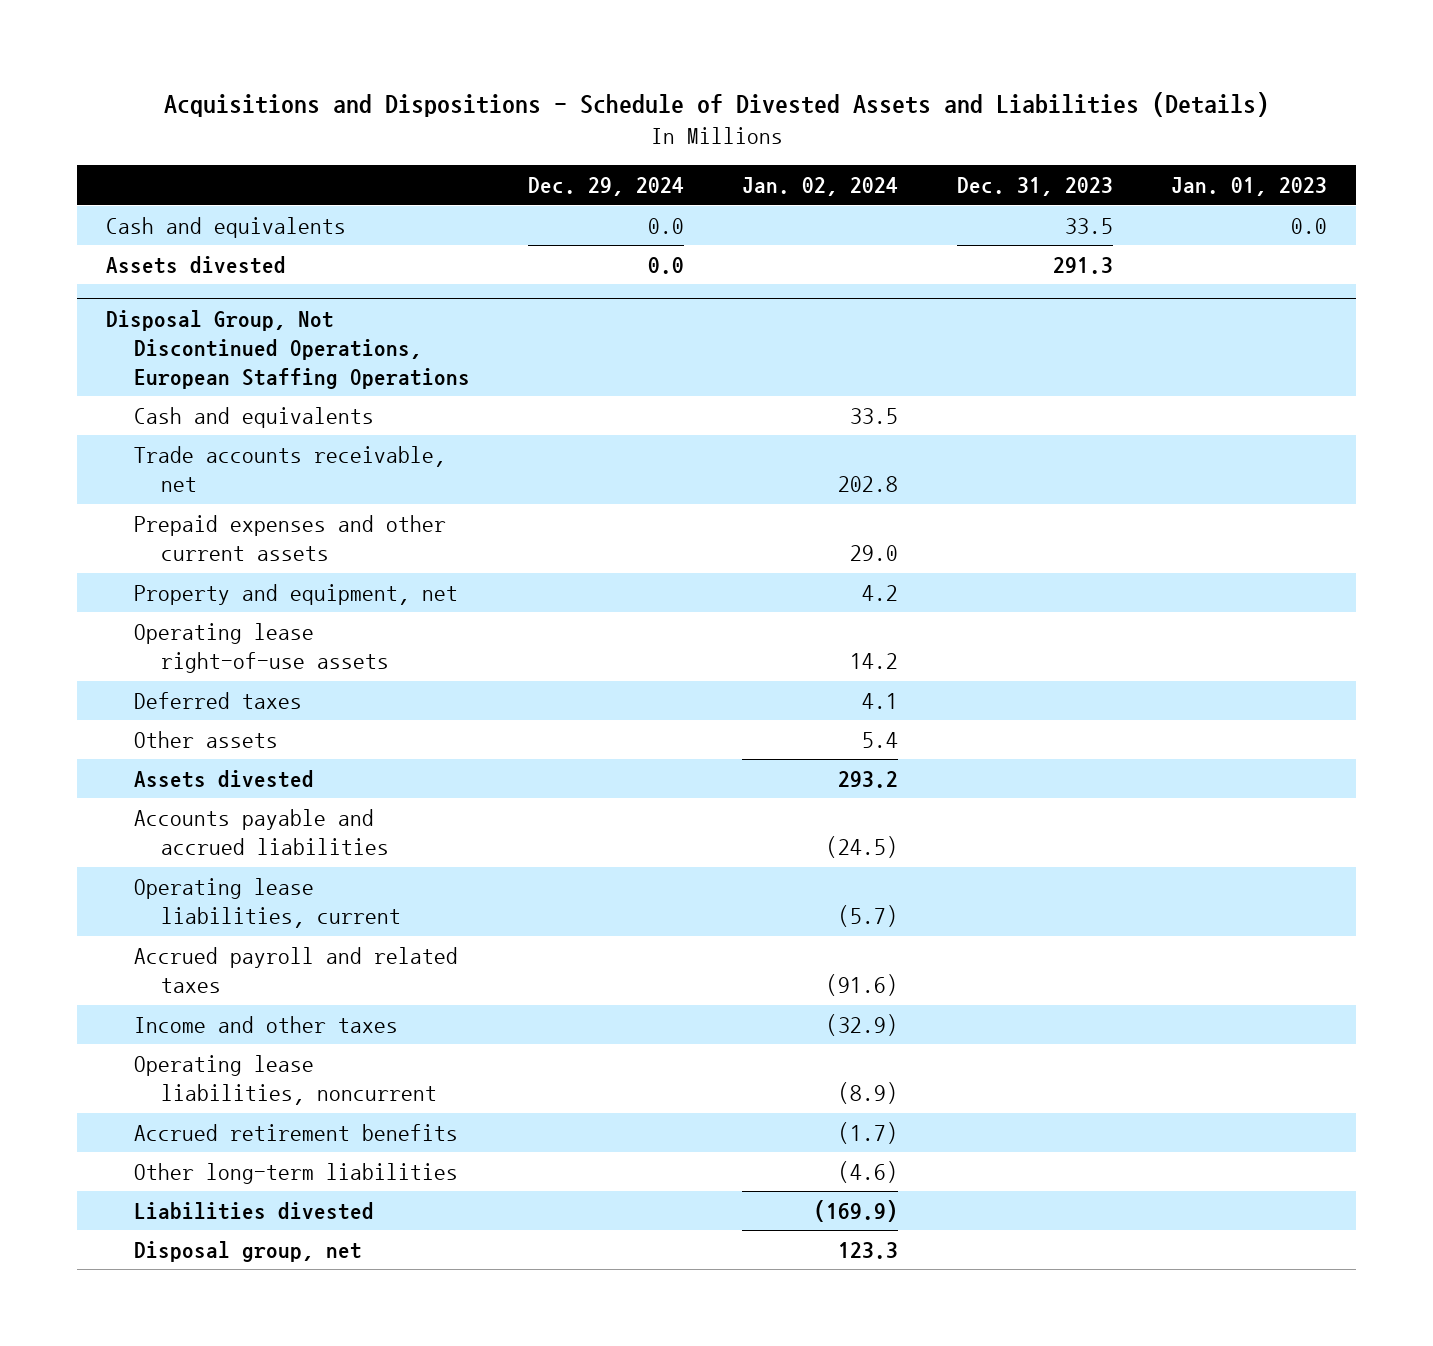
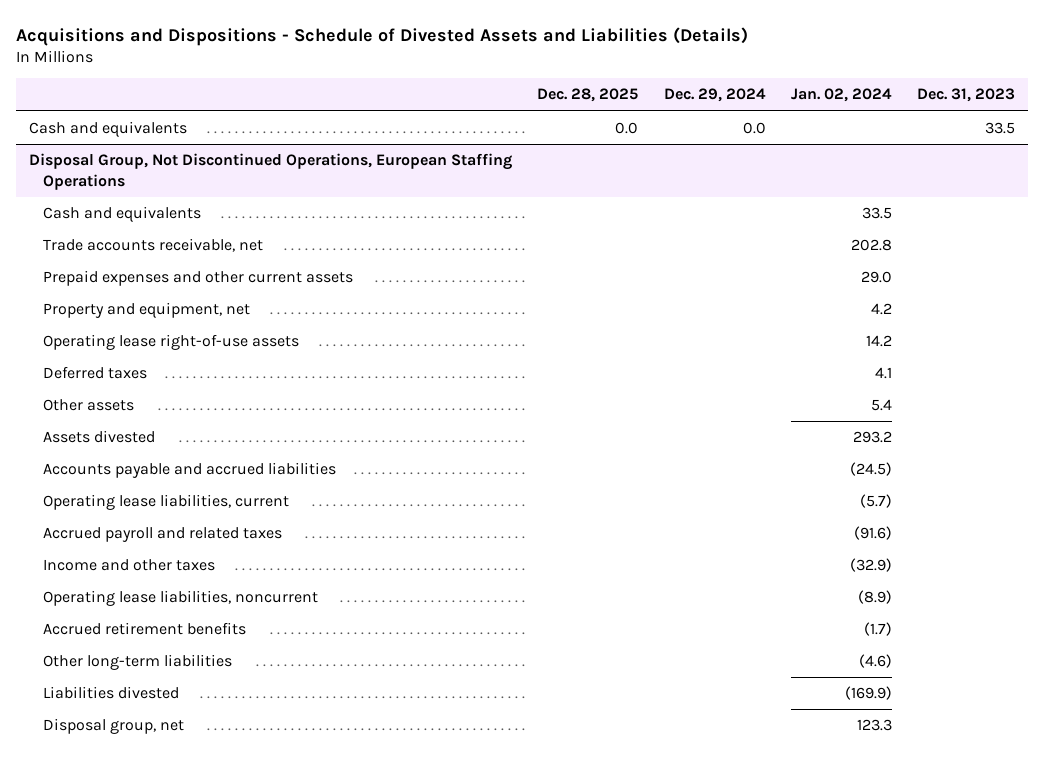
- | Dec. 29, 2024 | Jan. 02, 2024 | Dec. 31, 2023 | Jan. 01, 2023
+ | Dec. 28, 2025 | Dec. 29, 2024 | Jan. 02, 2024 | Dec. 31, 2023
- Assets divested | 0.0 | | 291.3 |

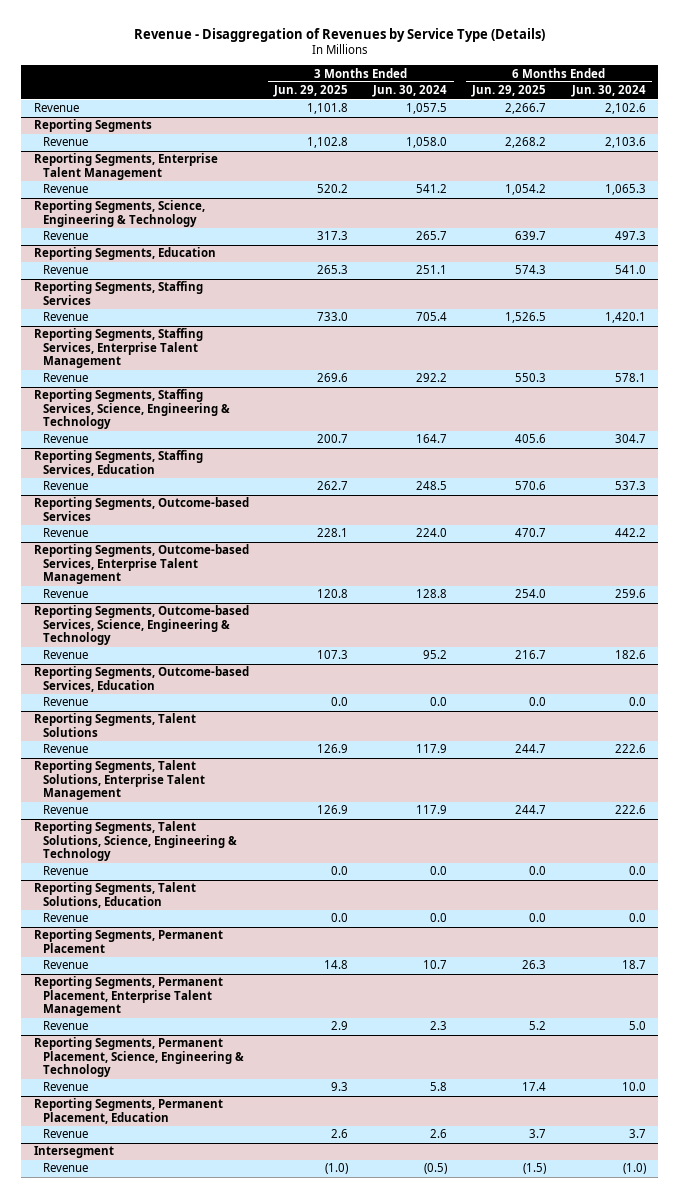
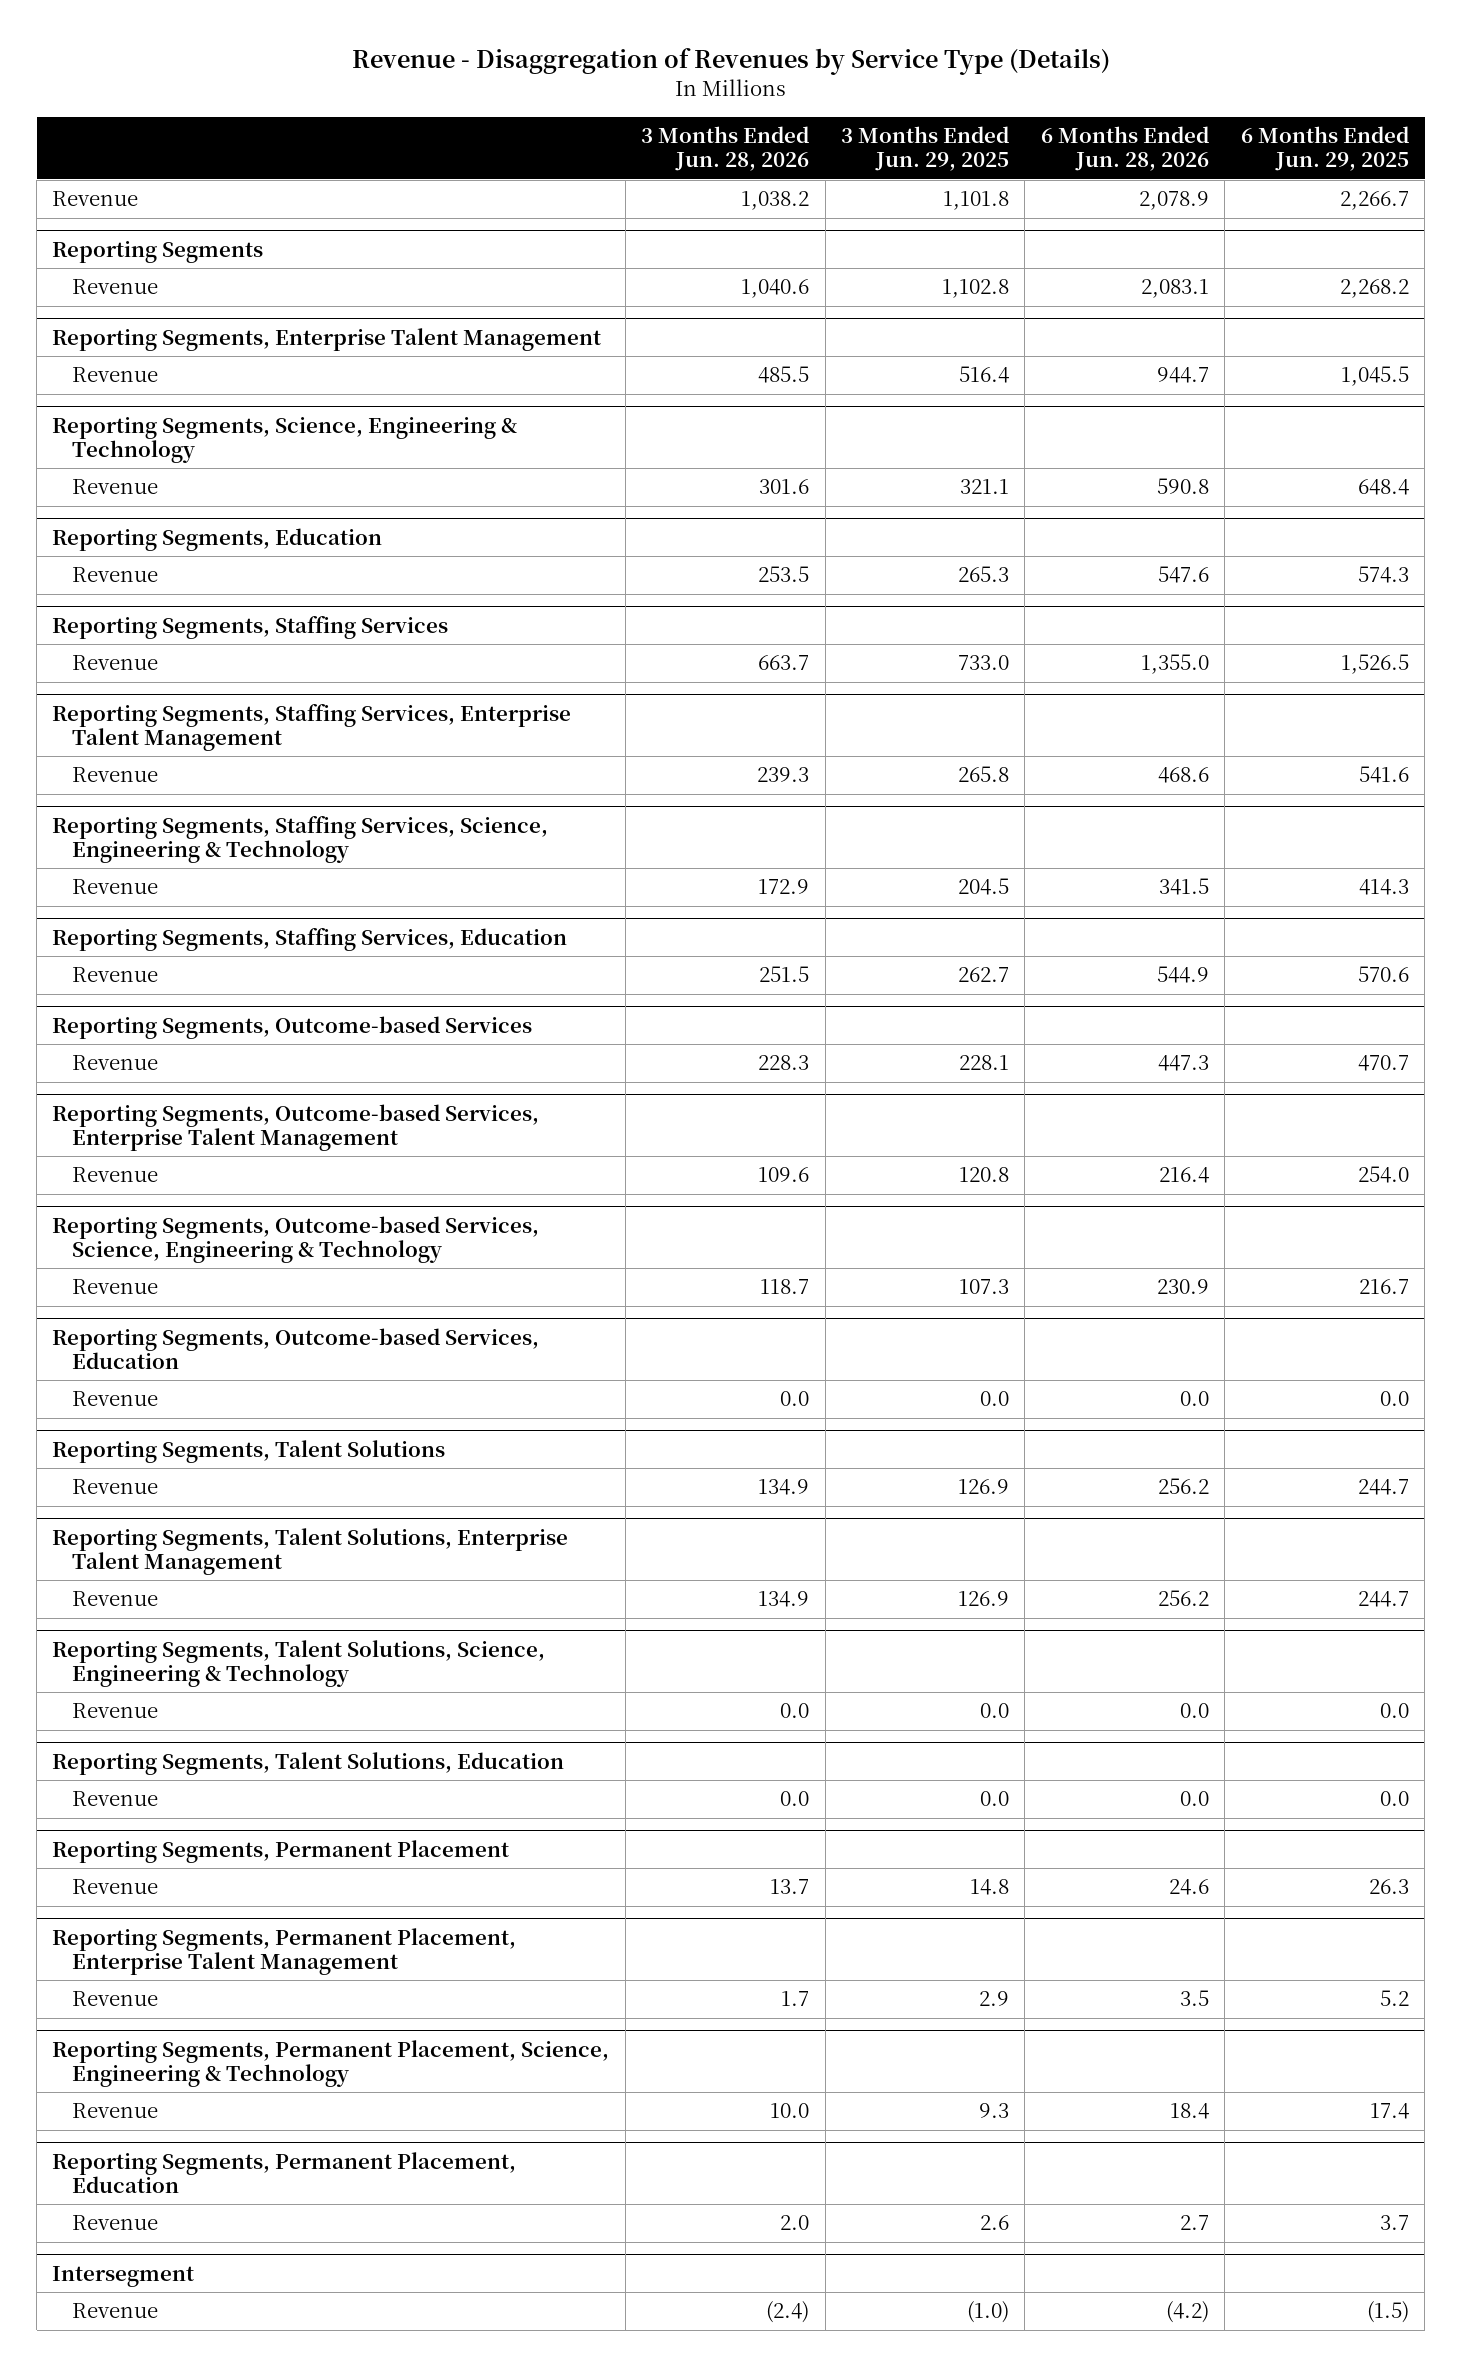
- | 3 Months Ended Jun. 29, 2025 | 3 Months Ended Jun. 30, 2024 | 6 Months Ended Jun. 29, 2025 | 6 Months Ended Jun. 30, 2024
+ | 3 Months Ended Jun. 28, 2026 | 3 Months Ended Jun. 29, 2025 | 6 Months Ended Jun. 28, 2026 | 6 Months Ended Jun. 29, 2025
@ Reporting Segments, Enterprise Talent Management
- Revenue | 520.2 | 541.2 | 1,054.2 | 1,065.3
+ Revenue | 485.5 | 516.4 | 944.7 | 1,045.5
@ Reporting Segments, Science, Engineering & Technology
- Revenue | 317.3 | 265.7 | 639.7 | 497.3
+ Revenue | 301.6 | 321.1 | 590.8 | 648.4
@ Reporting Segments, Staffing Services, Enterprise Talent Management
- Revenue | 269.6 | 292.2 | 550.3 | 578.1
+ Revenue | 239.3 | 265.8 | 468.6 | 541.6
@ Reporting Segments, Staffing Services, Science, Engineering & Technology
- Revenue | 200.7 | 164.7 | 405.6 | 304.7
+ Revenue | 172.9 | 204.5 | 341.5 | 414.3

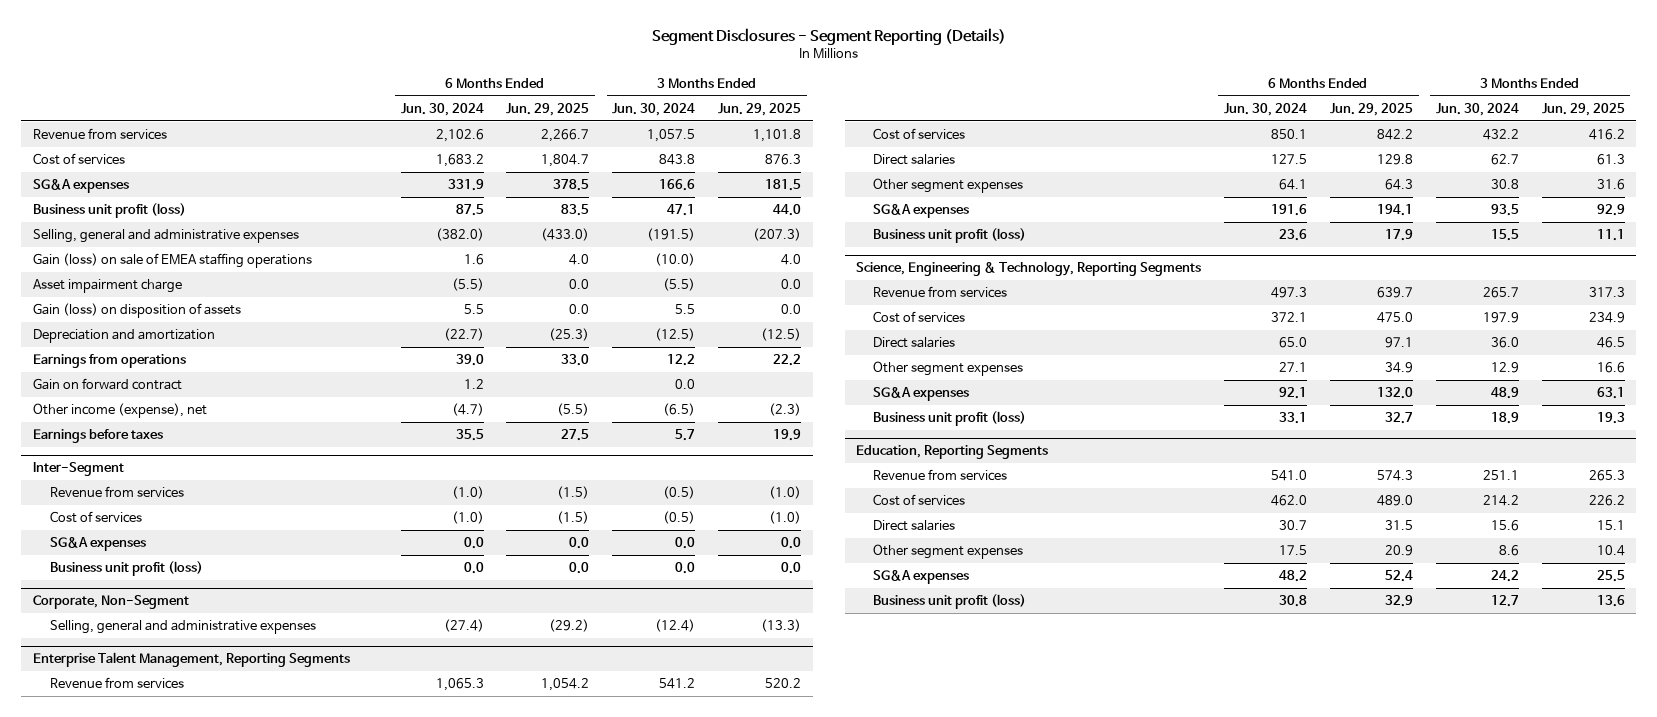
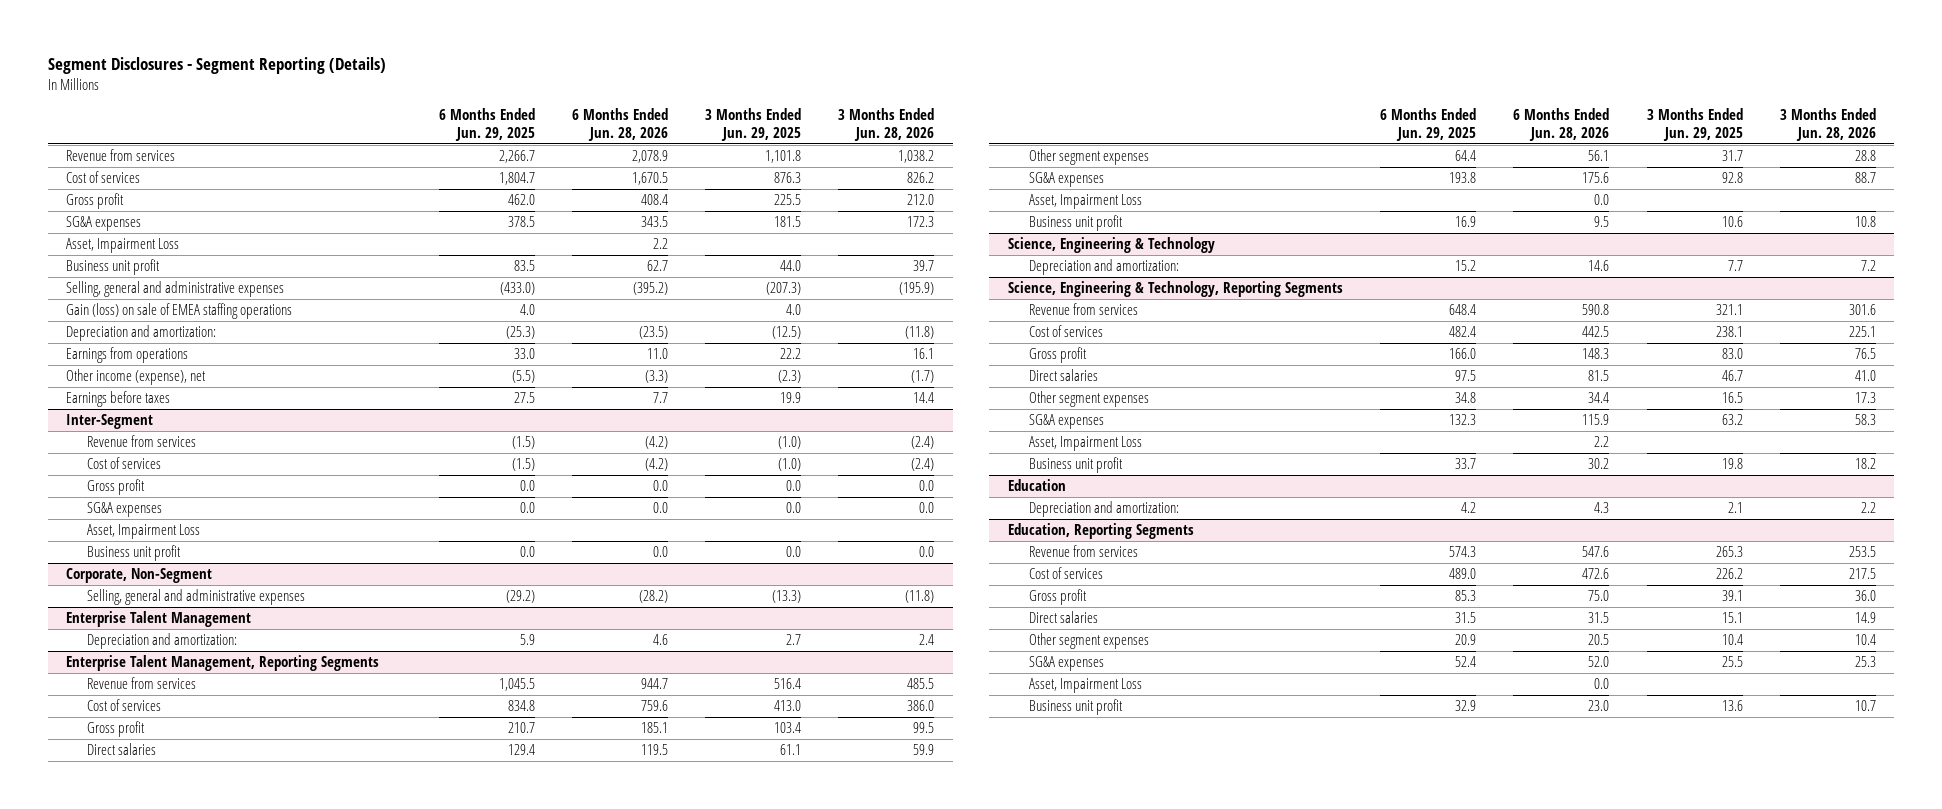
- | 6 Months Ended Jun. 30, 2024 | 6 Months Ended Jun. 29, 2025 | 3 Months Ended Jun. 30, 2024 | 3 Months Ended Jun. 29, 2025
+ | 6 Months Ended Jun. 29, 2025 | 6 Months Ended Jun. 28, 2026 | 3 Months Ended Jun. 29, 2025 | 3 Months Ended Jun. 28, 2026
+ Gross profit | 462.0 | 408.4 | 225.5 | 212.0
- Business unit profit (loss) | 87.5 | 83.5 | 47.1 | 44.0
+ Asset, Impairment Loss | | 2.2 | |
+ Business unit profit | 83.5 | 62.7 | 44.0 | 39.7
- Asset impairment charge | (5.5) | 0.0 | (5.5) | 0.0
- Gain (loss) on disposition of assets | 5.5 | 0.0 | 5.5 | 0.0
- Depreciation and amortization | (22.7) | (25.3) | (12.5) | (12.5)
+ Depreciation and amortization: | (25.3) | (23.5) | (12.5) | (11.8)
- Gain on forward contract | 1.2 | | 0.0 |
@ Inter-Segment
+ Gross profit | 0.0 | 0.0 | 0.0 | 0.0
- Business unit profit (loss) | 0.0 | 0.0 | 0.0 | 0.0
+ Asset, Impairment Loss
+ Business unit profit | 0.0 | 0.0 | 0.0 | 0.0
+ Enterprise Talent Management
+ Depreciation and amortization: | 5.9 | 4.6 | 2.7 | 2.4
@ Enterprise Talent Management, Reporting Segments
- Revenue from services | 1,065.3 | 1,054.2 | 541.2 | 520.2
- Cost of services | 850.1 | 842.2 | 432.2 | 416.2
- Direct salaries | 127.5 | 129.8 | 62.7 | 61.3
- Other segment expenses | 64.1 | 64.3 | 30.8 | 31.6
- SG&A expenses | 191.6 | 194.1 | 93.5 | 92.9
- Business unit profit (loss) | 23.6 | 17.9 | 15.5 | 11.1
+ Revenue from services | 1,045.5 | 944.7 | 516.4 | 485.5
+ Cost of services | 834.8 | 759.6 | 413.0 | 386.0
+ Gross profit | 210.7 | 185.1 | 103.4 | 99.5
+ Direct salaries | 129.4 | 119.5 | 61.1 | 59.9
+ Other segment expenses | 64.4 | 56.1 | 31.7 | 28.8
+ SG&A expenses | 193.8 | 175.6 | 92.8 | 88.7
+ Asset, Impairment Loss | | 0.0 | |
+ Business unit profit | 16.9 | 9.5 | 10.6 | 10.8
+ Science, Engineering & Technology
+ Depreciation and amortization: | 15.2 | 14.6 | 7.7 | 7.2
@ Science, Engineering & Technology, Reporting Segments
- Revenue from services | 497.3 | 639.7 | 265.7 | 317.3
- Cost of services | 372.1 | 475.0 | 197.9 | 234.9
- Direct salaries | 65.0 | 97.1 | 36.0 | 46.5
- Other segment expenses | 27.1 | 34.9 | 12.9 | 16.6
- SG&A expenses | 92.1 | 132.0 | 48.9 | 63.1
- Business unit profit (loss) | 33.1 | 32.7 | 18.9 | 19.3
+ Revenue from services | 648.4 | 590.8 | 321.1 | 301.6
+ Cost of services | 482.4 | 442.5 | 238.1 | 225.1
+ Gross profit | 166.0 | 148.3 | 83.0 | 76.5
+ Direct salaries | 97.5 | 81.5 | 46.7 | 41.0
+ Other segment expenses | 34.8 | 34.4 | 16.5 | 17.3
+ SG&A expenses | 132.3 | 115.9 | 63.2 | 58.3
+ Asset, Impairment Loss | | 2.2 | |
+ Business unit profit | 33.7 | 30.2 | 19.8 | 18.2
+ Education
+ Depreciation and amortization: | 4.2 | 4.3 | 2.1 | 2.2
@ Education, Reporting Segments
+ Gross profit | 85.3 | 75.0 | 39.1 | 36.0
- Business unit profit (loss) | 30.8 | 32.9 | 12.7 | 13.6
+ Asset, Impairment Loss | | 0.0 | |
+ Business unit profit | 32.9 | 23.0 | 13.6 | 10.7

